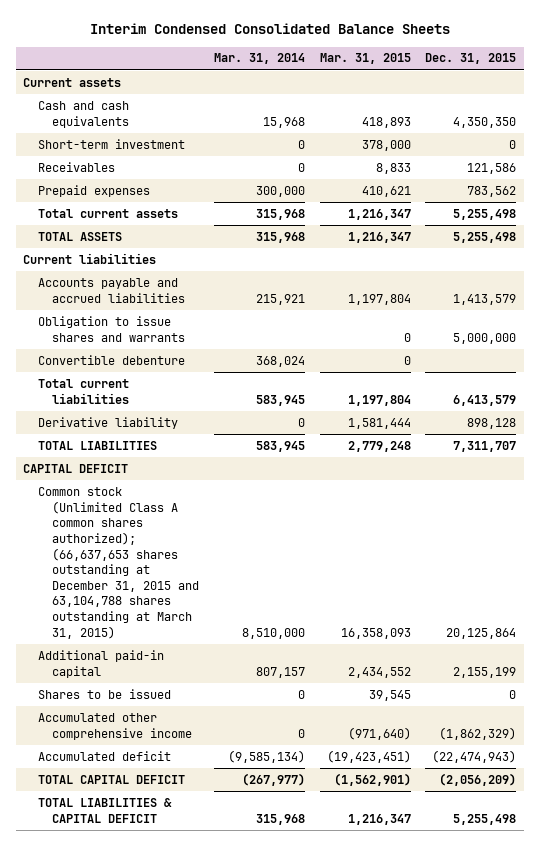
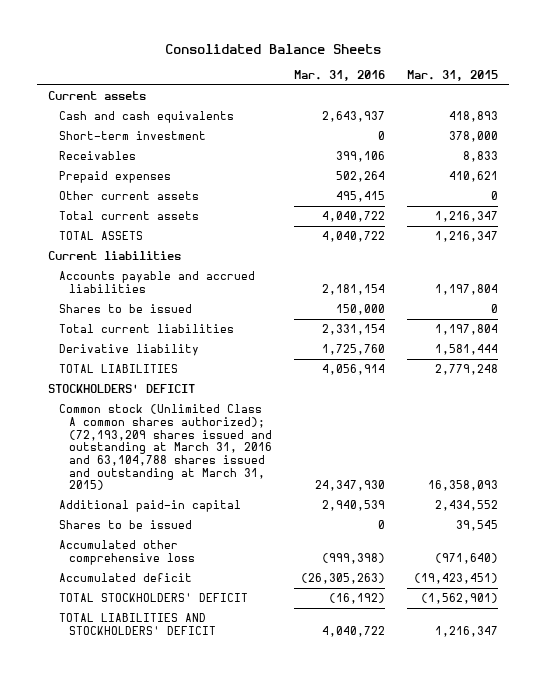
- Interim Condensed Consolidated Balance Sheets
+ Consolidated Balance Sheets
- | Mar. 31, 2014 | Mar. 31, 2015 | Dec. 31, 2015
+ | Mar. 31, 2016 | Mar. 31, 2015
+ Other current assets | 495,415 | 0
- Obligation to issue shares and warrants | | 0 | 5,000,000
- Convertible debenture | 368,024 | 0 |
+ Shares to be issued | 150,000 | 0
- CAPITAL DEFICIT
- Common stock (Unlimited Class A common shares authorized); (66,637,653 shares outstanding at December 31, 2015 and 63,104,788 shares outstanding at March 31, 2015) | 8,510,000 | 16,358,093 | 20,125,864
+ STOCKHOLDERS' DEFICIT
+ Common stock (Unlimited Class A common shares authorized); (72,193,209 shares issued and outstanding at March 31, 2016 and 63,104,788 shares issued and outstanding at March 31, 2015) | 24,347,930 | 16,358,093
- Accumulated other comprehensive income | 0 | (971,640) | (1,862,329)
+ Accumulated other comprehensive loss | (999,398) | (971,640)
- TOTAL CAPITAL DEFICIT | (267,977) | (1,562,901) | (2,056,209)
- TOTAL LIABILITIES & CAPITAL DEFICIT | 315,968 | 1,216,347 | 5,255,498
+ TOTAL STOCKHOLDERS' DEFICIT | (16,192) | (1,562,901)
+ TOTAL LIABILITIES AND STOCKHOLDERS' DEFICIT | 4,040,722 | 1,216,347

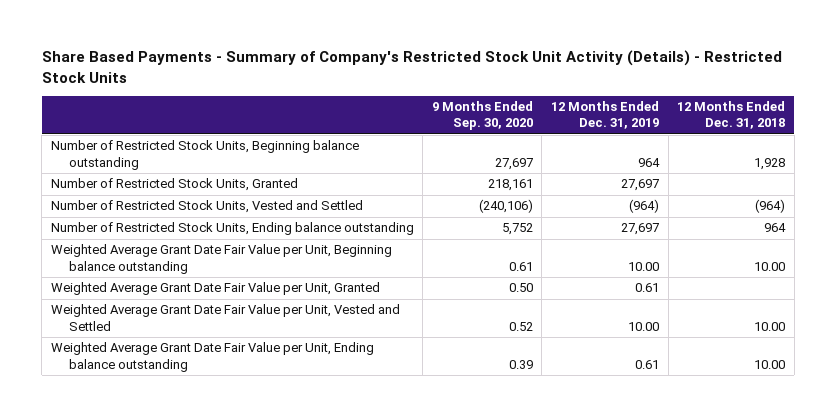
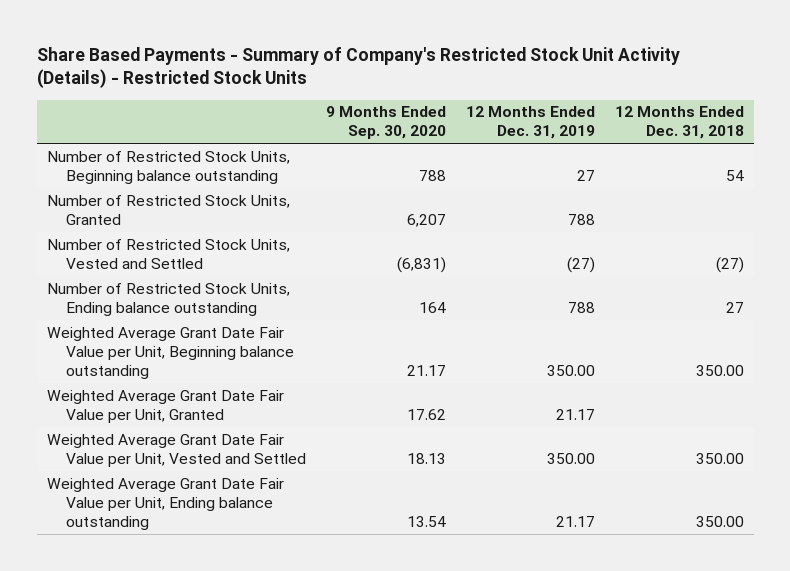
- Number of Restricted Stock Units, Beginning balance outstanding | 27,697 | 964 | 1,928
- Number of Restricted Stock Units, Granted | 218,161 | 27,697 |
- Number of Restricted Stock Units, Vested and Settled | (240,106) | (964) | (964)
- Number of Restricted Stock Units, Ending balance outstanding | 5,752 | 27,697 | 964
- Weighted Average Grant Date Fair Value per Unit, Beginning balance outstanding | 0.61 | 10.00 | 10.00
- Weighted Average Grant Date Fair Value per Unit, Granted | 0.50 | 0.61 |
- Weighted Average Grant Date Fair Value per Unit, Vested and Settled | 0.52 | 10.00 | 10.00
- Weighted Average Grant Date Fair Value per Unit, Ending balance outstanding | 0.39 | 0.61 | 10.00
+ Number of Restricted Stock Units, Beginning balance outstanding | 788 | 27 | 54
+ Number of Restricted Stock Units, Granted | 6,207 | 788 |
+ Number of Restricted Stock Units, Vested and Settled | (6,831) | (27) | (27)
+ Number of Restricted Stock Units, Ending balance outstanding | 164 | 788 | 27
+ Weighted Average Grant Date Fair Value per Unit, Beginning balance outstanding | 21.17 | 350.00 | 350.00
+ Weighted Average Grant Date Fair Value per Unit, Granted | 17.62 | 21.17 |
+ Weighted Average Grant Date Fair Value per Unit, Vested and Settled | 18.13 | 350.00 | 350.00
+ Weighted Average Grant Date Fair Value per Unit, Ending balance outstanding | 13.54 | 21.17 | 350.00

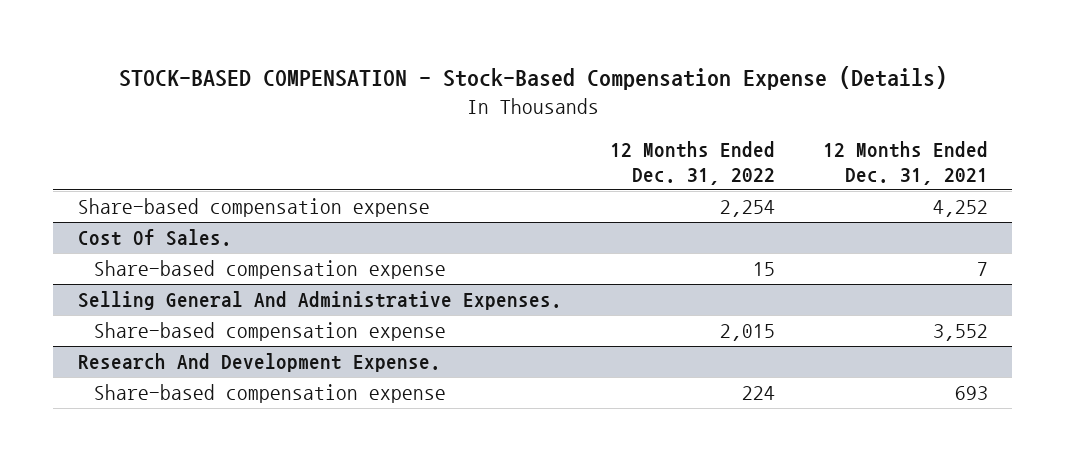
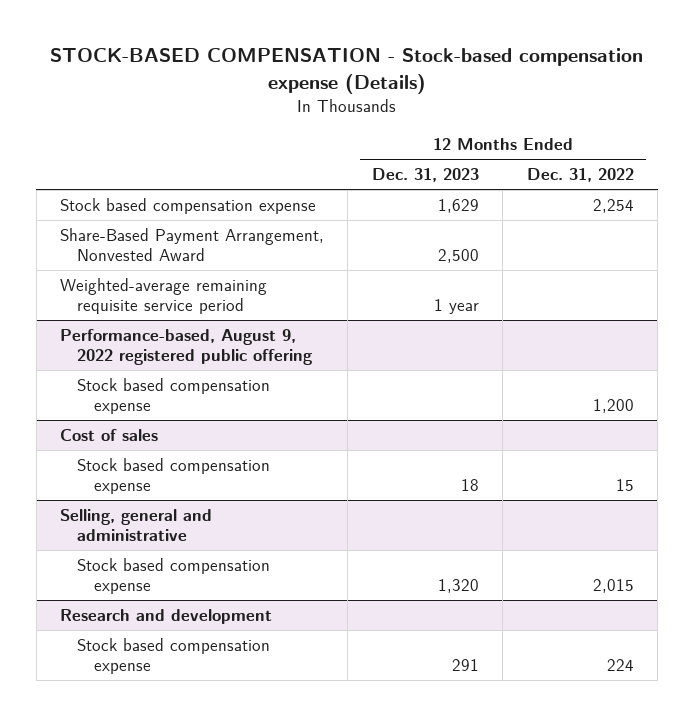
- STOCK-BASED COMPENSATION - Stock-Based Compensation Expense (Details)
+ STOCK-BASED COMPENSATION - Stock-based compensation expense (Details)
- | 12 Months Ended Dec. 31, 2022 | 12 Months Ended Dec. 31, 2021
+ | 12 Months Ended Dec. 31, 2023 | 12 Months Ended Dec. 31, 2022
- Share-based compensation expense | 2,254 | 4,252
- Cost Of Sales.
- Share-based compensation expense | 15 | 7
- Selling General And Administrative Expenses.
- Share-based compensation expense | 2,015 | 3,552
- Research And Development Expense.
- Share-based compensation expense | 224 | 693
+ Stock based compensation expense | 1,629 | 2,254
+ Share-Based Payment Arrangement, Nonvested Award | 2,500 |
+ Weighted-average remaining requisite service period | 1 year |
+ Performance-based, August 9, 2022 registered public offering
+ Stock based compensation expense | | 1,200
+ Cost of sales
+ Stock based compensation expense | 18 | 15
+ Selling, general and administrative
+ Stock based compensation expense | 1,320 | 2,015
+ Research and development
+ Stock based compensation expense | 291 | 224

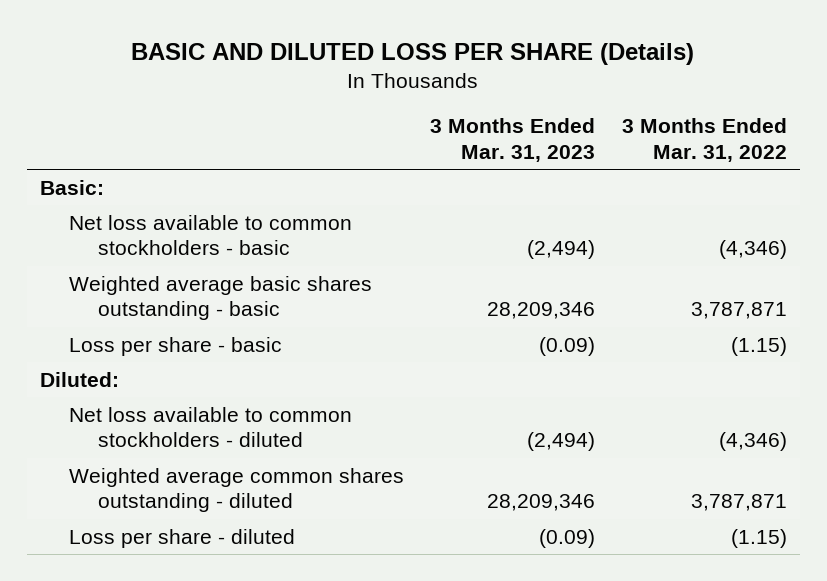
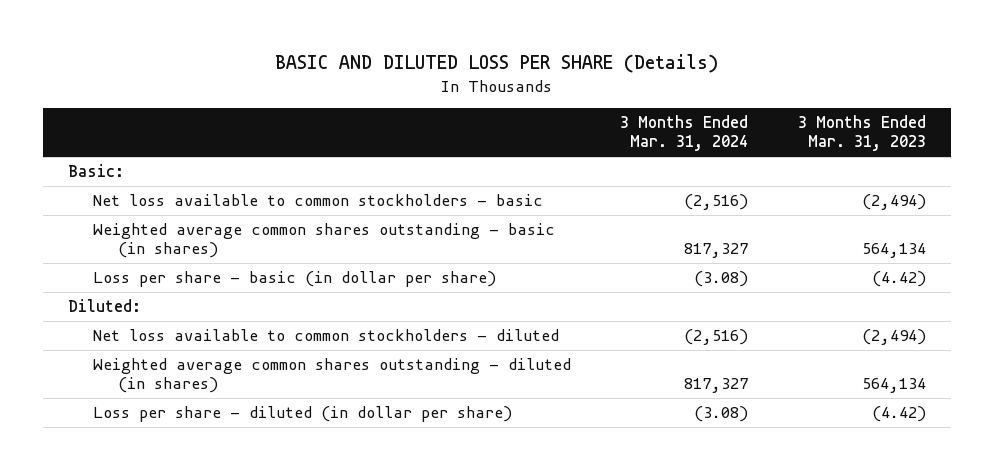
- | 3 Months Ended Mar. 31, 2023 | 3 Months Ended Mar. 31, 2022
+ | 3 Months Ended Mar. 31, 2024 | 3 Months Ended Mar. 31, 2023
- Weighted average basic shares outstanding - basic | 28,209,346 | 3,787,871
- Loss per share - basic | (0.09) | (1.15)
+ Weighted average common shares outstanding - basic (in shares) | 817,327 | 564,134
+ Loss per share - basic (in dollar per share) | (3.08) | (4.42)
- Weighted average common shares outstanding - diluted | 28,209,346 | 3,787,871
- Loss per share - diluted | (0.09) | (1.15)
+ Weighted average common shares outstanding - diluted (in shares) | 817,327 | 564,134
+ Loss per share - diluted (in dollar per share) | (3.08) | (4.42)

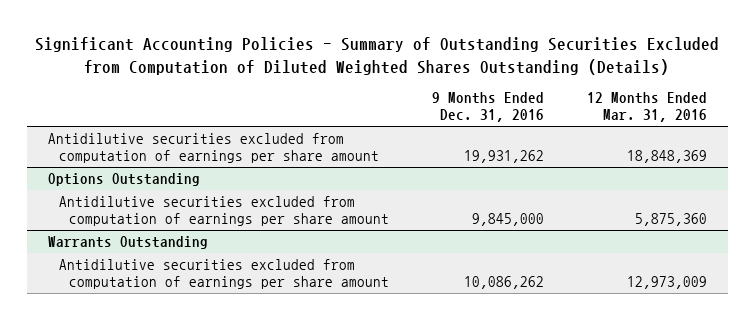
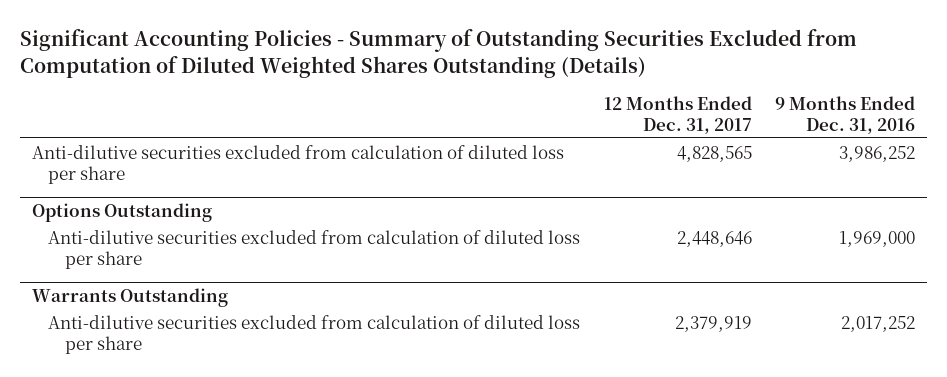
- | 9 Months Ended Dec. 31, 2016 | 12 Months Ended Mar. 31, 2016
+ | 12 Months Ended Dec. 31, 2017 | 9 Months Ended Dec. 31, 2016
- Antidilutive securities excluded from computation of earnings per share amount | 19,931,262 | 18,848,369
+ Anti-dilutive securities excluded from calculation of diluted loss per share | 4,828,565 | 3,986,252
@ Options Outstanding
- Antidilutive securities excluded from computation of earnings per share amount | 9,845,000 | 5,875,360
+ Anti-dilutive securities excluded from calculation of diluted loss per share | 2,448,646 | 1,969,000
@ Warrants Outstanding
- Antidilutive securities excluded from computation of earnings per share amount | 10,086,262 | 12,973,009
+ Anti-dilutive securities excluded from calculation of diluted loss per share | 2,379,919 | 2,017,252

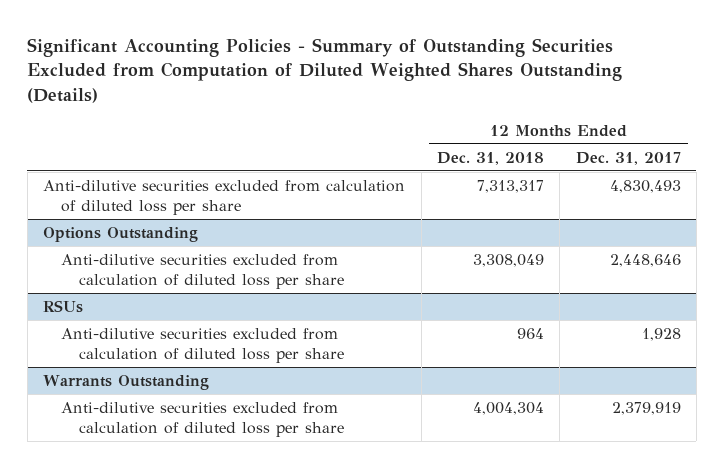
- | 12 Months Ended Dec. 31, 2017 | 9 Months Ended Dec. 31, 2016
+ | 12 Months Ended Dec. 31, 2018 | 12 Months Ended Dec. 31, 2017
- Anti-dilutive securities excluded from calculation of diluted loss per share | 4,828,565 | 3,986,252
+ Anti-dilutive securities excluded from calculation of diluted loss per share | 7,313,317 | 4,830,493
+ RSUs
+ Anti-dilutive securities excluded from calculation of diluted loss per share | 964 | 1,928

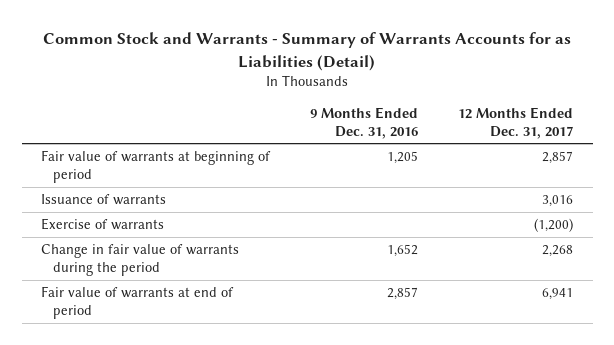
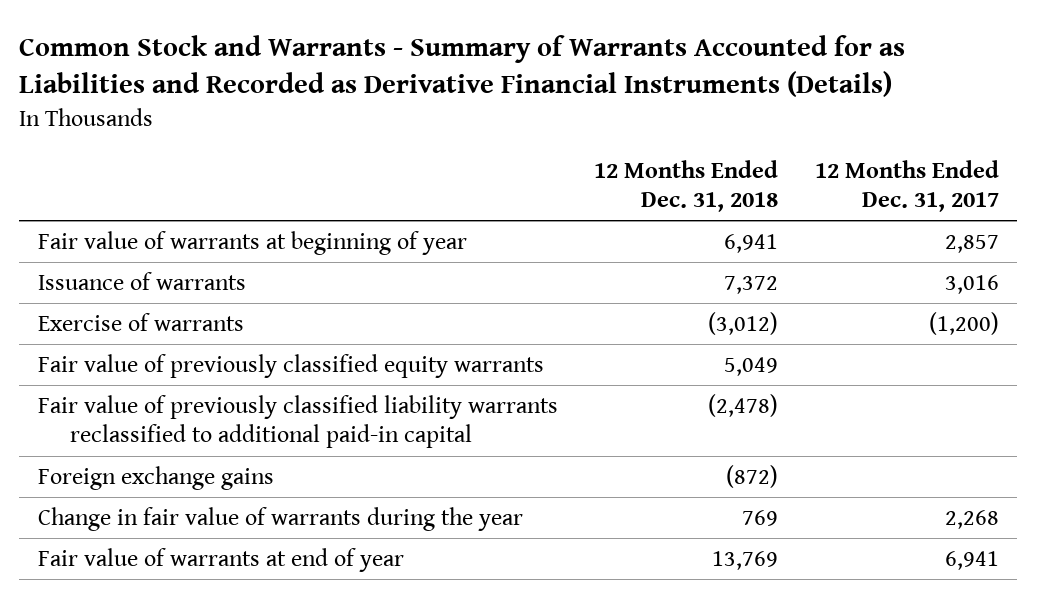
- Common Stock and Warrants - Summary of Warrants Accounts for as Liabilities (Detail)
+ Common Stock and Warrants - Summary of Warrants Accounted for as Liabilities and Recorded as Derivative Financial Instruments (Details)
- | 9 Months Ended Dec. 31, 2016 | 12 Months Ended Dec. 31, 2017
+ | 12 Months Ended Dec. 31, 2018 | 12 Months Ended Dec. 31, 2017
- Fair value of warrants at beginning of period | 1,205 | 2,857
+ Fair value of warrants at beginning of year | 6,941 | 2,857
- Change in fair value of warrants during the period | 1,652 | 2,268
- Fair value of warrants at end of period | 2,857 | 6,941
+ Fair value of previously classified equity warrants | 5,049 |
+ Fair value of previously classified liability warrants reclassified to additional paid-in capital | (2,478) |
+ Foreign exchange gains | (872) |
+ Change in fair value of warrants during the year | 769 | 2,268
+ Fair value of warrants at end of year | 13,769 | 6,941

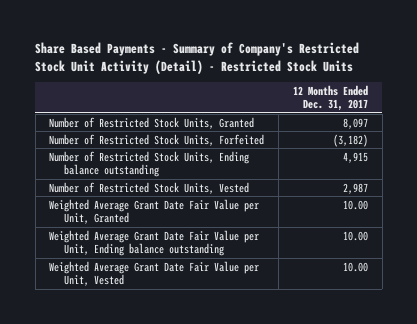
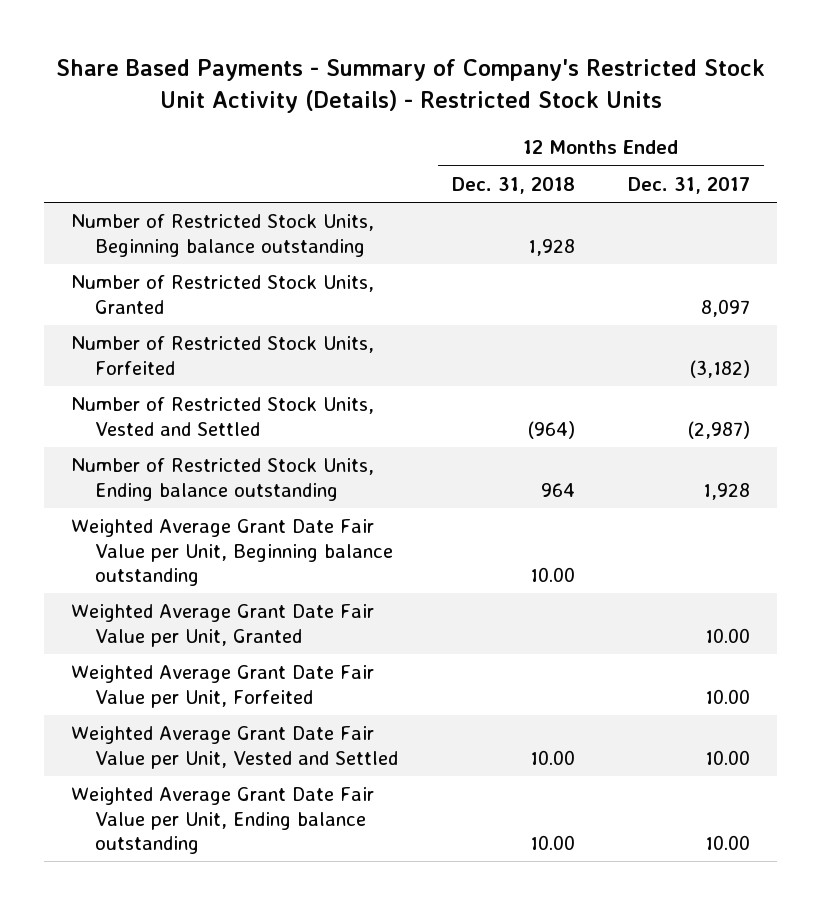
- Share Based Payments - Summary of Company's Restricted Stock Unit Activity (Detail) - Restricted Stock Units
+ Share Based Payments - Summary of Company's Restricted Stock Unit Activity (Details) - Restricted Stock Units
- | 12 Months Ended Dec. 31, 2017
+ | 12 Months Ended Dec. 31, 2018 | 12 Months Ended Dec. 31, 2017
+ Number of Restricted Stock Units, Beginning balance outstanding | 1,928 |
- Number of Restricted Stock Units, Ending balance outstanding | 4,915
- Number of Restricted Stock Units, Vested | 2,987
+ Number of Restricted Stock Units, Vested and Settled | (964) | (2,987)
+ Number of Restricted Stock Units, Ending balance outstanding | 964 | 1,928
+ Weighted Average Grant Date Fair Value per Unit, Beginning balance outstanding | 10.00 |
+ Weighted Average Grant Date Fair Value per Unit, Forfeited | | 10.00
+ Weighted Average Grant Date Fair Value per Unit, Vested and Settled | 10.00 | 10.00
- Weighted Average Grant Date Fair Value per Unit, Vested | 10.00

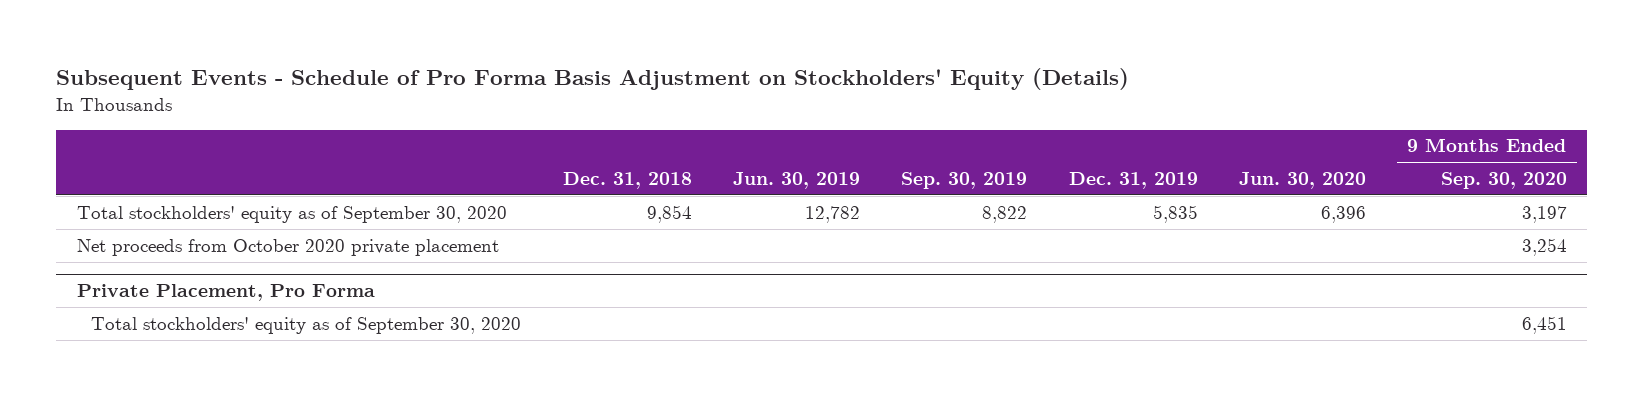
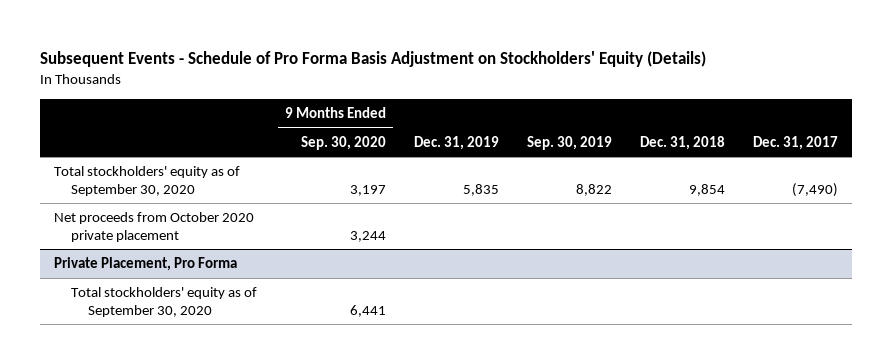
- | Dec. 31, 2018 | Jun. 30, 2019 | Sep. 30, 2019 | Dec. 31, 2019 | Jun. 30, 2020 | 9 Months Ended Sep. 30, 2020
+ | 9 Months Ended Sep. 30, 2020 | Dec. 31, 2019 | Sep. 30, 2019 | Dec. 31, 2018 | Dec. 31, 2017
- Net proceeds from October 2020 private placement | | | | | | 3,254
+ Net proceeds from October 2020 private placement | 3,244 | | | |
@ Private Placement, Pro Forma
- Total stockholders' equity as of September 30, 2020 | | | | | | 6,451
+ Total stockholders' equity as of September 30, 2020 | 6,441 | | | |

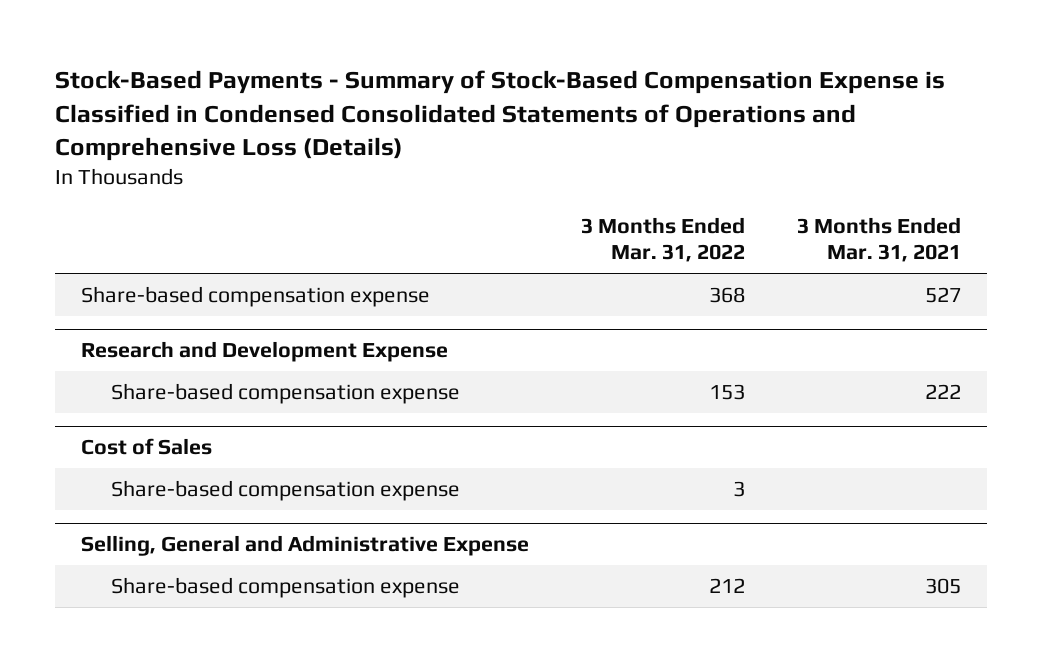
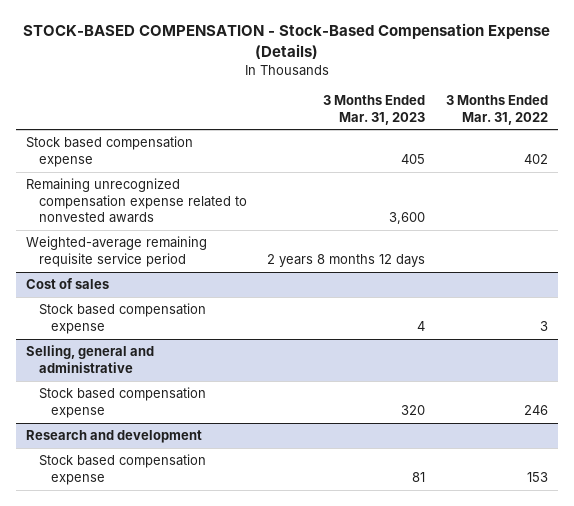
- Stock-Based Payments - Summary of Stock-Based Compensation Expense is Classified in Condensed Consolidated Statements of Operations and Comprehensive Loss (Details)
+ STOCK-BASED COMPENSATION - Stock-Based Compensation Expense (Details)
- | 3 Months Ended Mar. 31, 2022 | 3 Months Ended Mar. 31, 2021
+ | 3 Months Ended Mar. 31, 2023 | 3 Months Ended Mar. 31, 2022
- Share-based compensation expense | 368 | 527
- Research and Development Expense
- Share-based compensation expense | 153 | 222
- Cost of Sales
- Share-based compensation expense | 3 |
- Selling, General and Administrative Expense
- Share-based compensation expense | 212 | 305
+ Stock based compensation expense | 405 | 402
+ Remaining unrecognized compensation expense related to nonvested awards | 3,600 |
+ Weighted-average remaining requisite service period | 2 years 8 months 12 days |
+ Cost of sales
+ Stock based compensation expense | 4 | 3
+ Selling, general and administrative
+ Stock based compensation expense | 320 | 246
+ Research and development
+ Stock based compensation expense | 81 | 153

